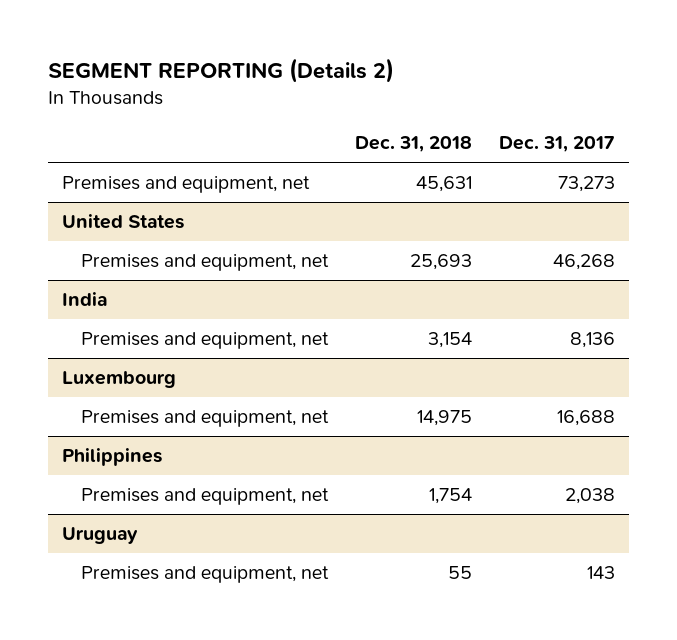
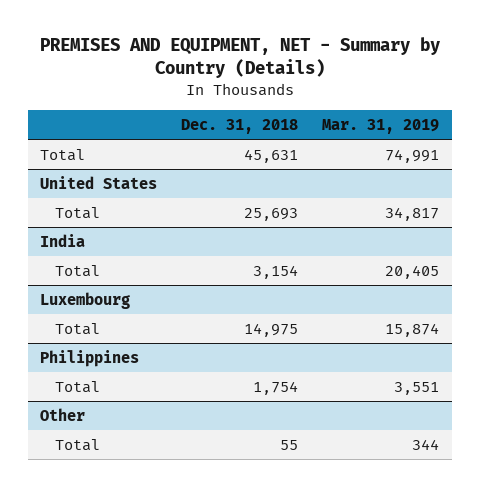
- SEGMENT REPORTING (Details 2)
+ PREMISES AND EQUIPMENT, NET - Summary by Country (Details)
- | Dec. 31, 2018 | Dec. 31, 2017
+ | Dec. 31, 2018 | Mar. 31, 2019
- Premises and equipment, net | 45,631 | 73,273
+ Total | 45,631 | 74,991
@ United States
- Premises and equipment, net | 25,693 | 46,268
+ Total | 25,693 | 34,817
@ India
- Premises and equipment, net | 3,154 | 8,136
+ Total | 3,154 | 20,405
@ Luxembourg
- Premises and equipment, net | 14,975 | 16,688
+ Total | 14,975 | 15,874
@ Philippines
- Premises and equipment, net | 1,754 | 2,038
- Uruguay
- Premises and equipment, net | 55 | 143
@ Philippines
+ Total | 1,754 | 3,551
+ Other
+ Total | 55 | 344

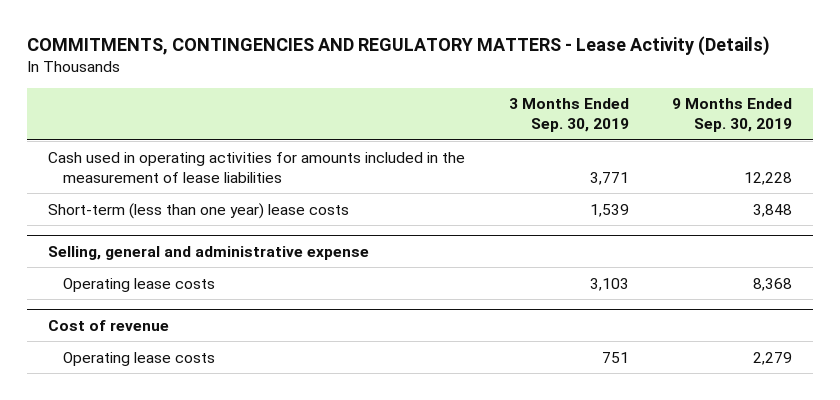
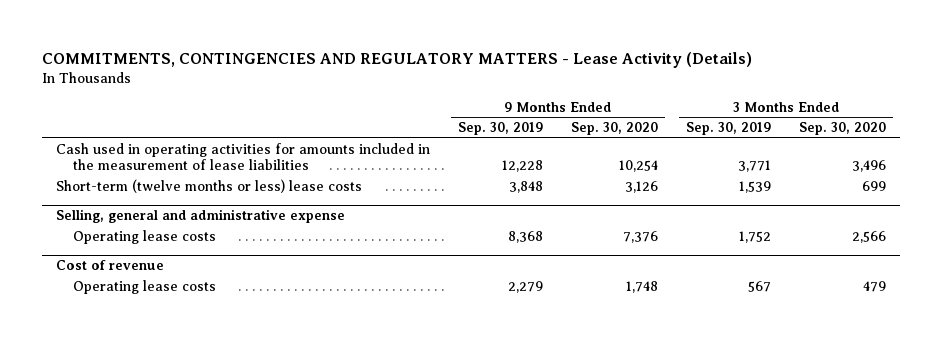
- | 3 Months Ended Sep. 30, 2019 | 9 Months Ended Sep. 30, 2019
+ | 9 Months Ended Sep. 30, 2019 | 9 Months Ended Sep. 30, 2020 | 3 Months Ended Sep. 30, 2019 | 3 Months Ended Sep. 30, 2020
- Short-term (less than one year) lease costs | 1,539 | 3,848
+ Short-term (twelve months or less) lease costs | 3,848 | 3,126 | 1,539 | 699
@ Selling, general and administrative expense
- Operating lease costs | 3,103 | 8,368
+ Operating lease costs | 8,368 | 7,376 | 1,752 | 2,566
@ Cost of revenue
- Operating lease costs | 751 | 2,279
+ Operating lease costs | 2,279 | 1,748 | 567 | 479

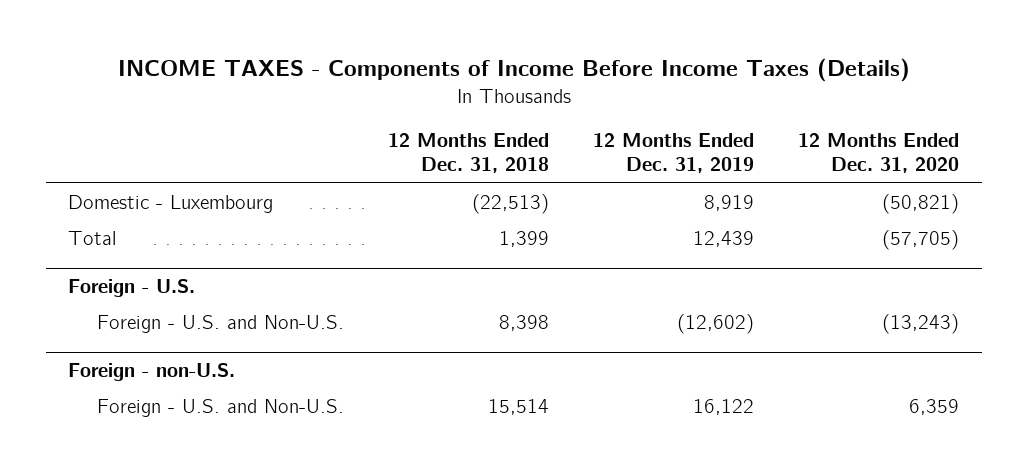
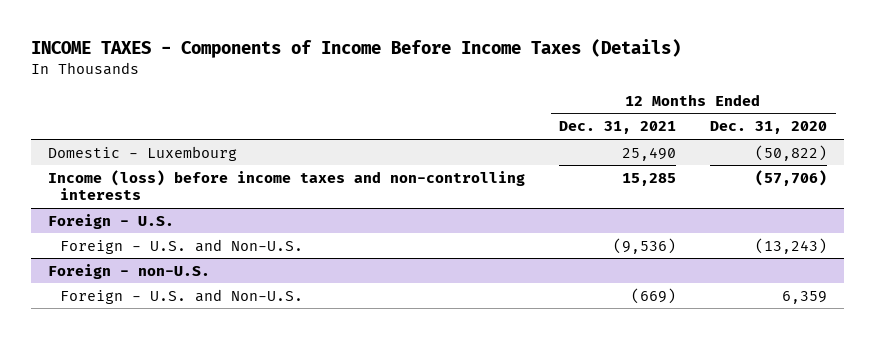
- | 12 Months Ended Dec. 31, 2018 | 12 Months Ended Dec. 31, 2019 | 12 Months Ended Dec. 31, 2020
+ | 12 Months Ended Dec. 31, 2021 | 12 Months Ended Dec. 31, 2020
- Domestic - Luxembourg | (22,513) | 8,919 | (50,821)
- Total | 1,399 | 12,439 | (57,705)
+ Domestic - Luxembourg | 25,490 | (50,822)
+ Income (loss) before income taxes and non-controlling interests | 15,285 | (57,706)

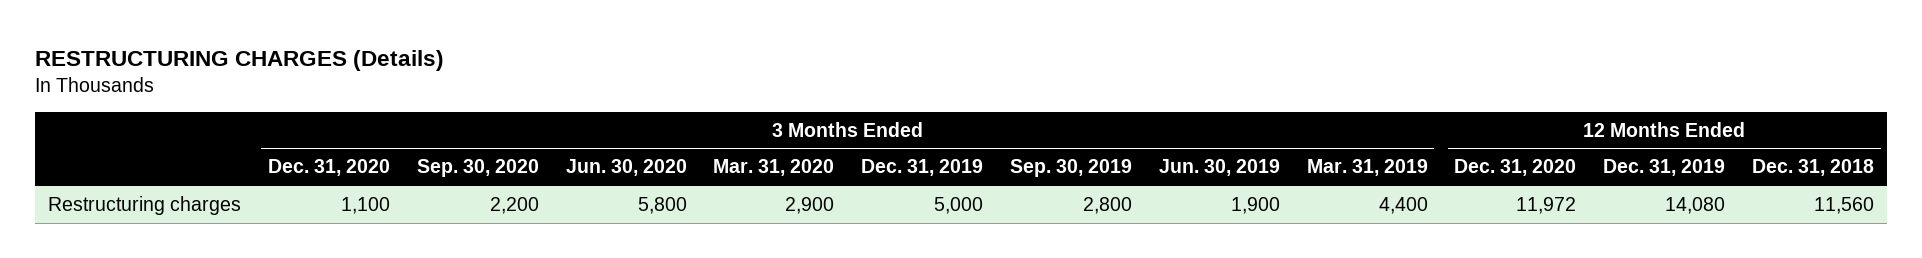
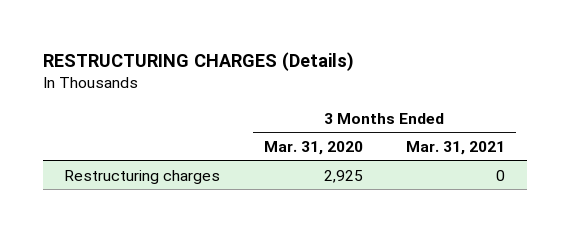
- | 3 Months Ended Dec. 31, 2020 | 3 Months Ended Sep. 30, 2020 | 3 Months Ended Jun. 30, 2020 | 3 Months Ended Mar. 31, 2020 | 3 Months Ended Dec. 31, 2019 | 3 Months Ended Sep. 30, 2019 | 3 Months Ended Jun. 30, 2019 | 3 Months Ended Mar. 31, 2019 | 12 Months Ended Dec. 31, 2020 | 12 Months Ended Dec. 31, 2019 | 12 Months Ended Dec. 31, 2018
+ | 3 Months Ended Mar. 31, 2020 | 3 Months Ended Mar. 31, 2021
- Restructuring charges | 1,100 | 2,200 | 5,800 | 2,900 | 5,000 | 2,800 | 1,900 | 4,400 | 11,972 | 14,080 | 11,560
+ Restructuring charges | 2,925 | 0

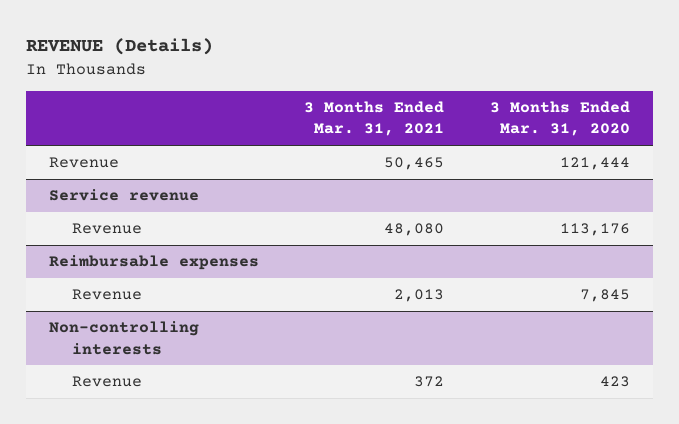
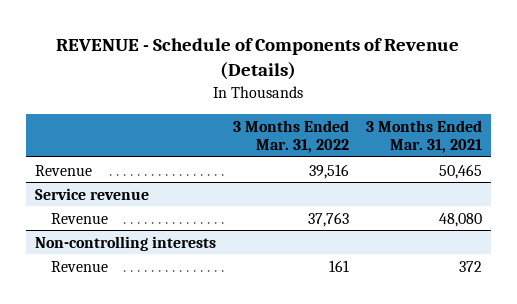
- REVENUE (Details)
+ REVENUE - Schedule of Components of Revenue (Details)
- | 3 Months Ended Mar. 31, 2021 | 3 Months Ended Mar. 31, 2020
+ | 3 Months Ended Mar. 31, 2022 | 3 Months Ended Mar. 31, 2021
- Reimbursable expenses
- Revenue | 2,013 | 7,845

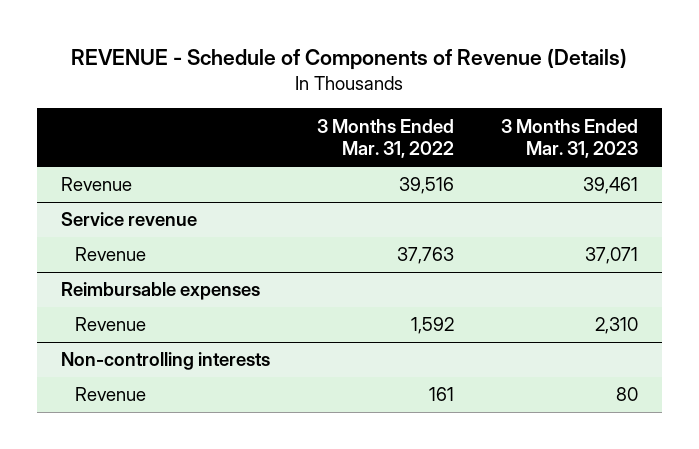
- | 3 Months Ended Mar. 31, 2022 | 3 Months Ended Mar. 31, 2021
+ | 3 Months Ended Mar. 31, 2022 | 3 Months Ended Mar. 31, 2023
+ Reimbursable expenses
+ Revenue | 1,592 | 2,310

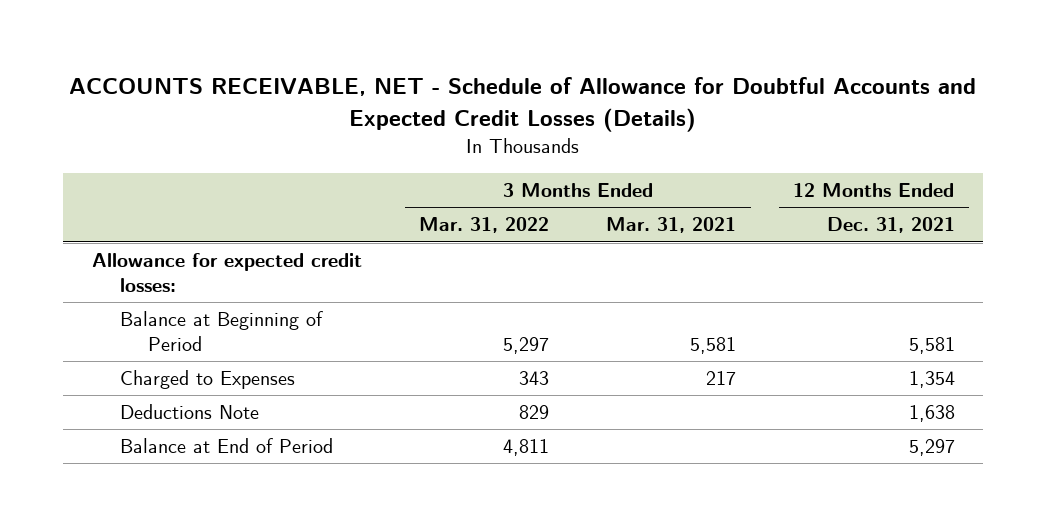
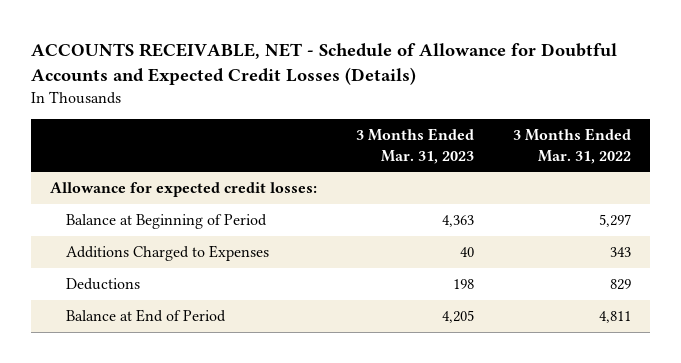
- | 3 Months Ended Mar. 31, 2022 | 3 Months Ended Mar. 31, 2021 | 12 Months Ended Dec. 31, 2021
+ | 3 Months Ended Mar. 31, 2023 | 3 Months Ended Mar. 31, 2022
- Charged to Expenses | 343 | 217 | 1,354
- Deductions Note | 829 | | 1,638
+ Additions Charged to Expenses | 40 | 343
+ Deductions | 198 | 829

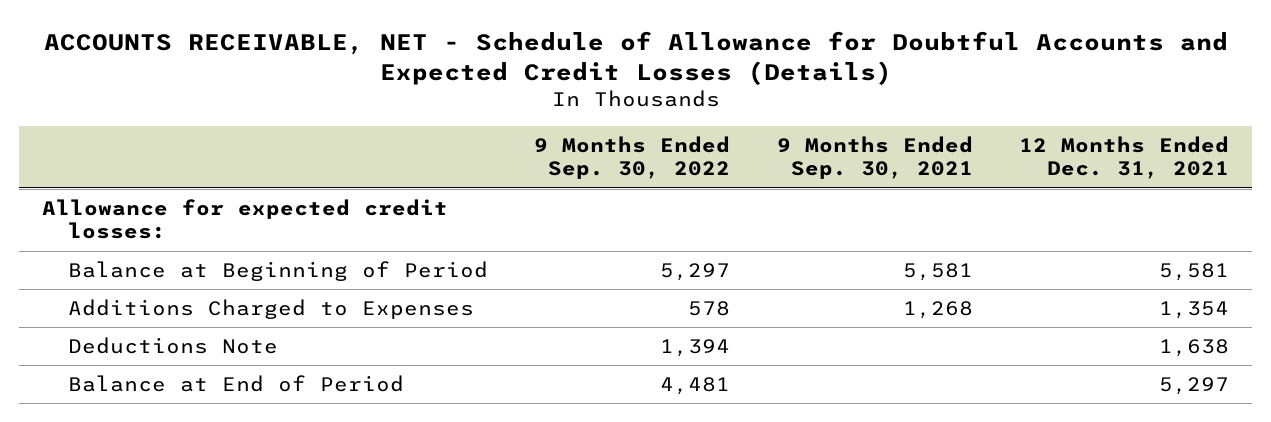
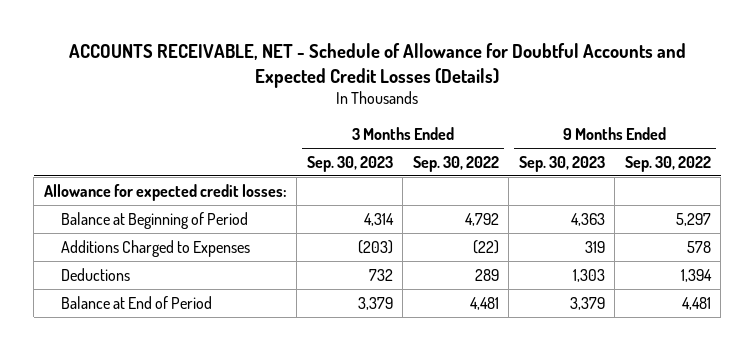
- | 9 Months Ended Sep. 30, 2022 | 9 Months Ended Sep. 30, 2021 | 12 Months Ended Dec. 31, 2021
+ | 3 Months Ended Sep. 30, 2023 | 3 Months Ended Sep. 30, 2022 | 9 Months Ended Sep. 30, 2023 | 9 Months Ended Sep. 30, 2022
- Deductions Note | 1,394 | | 1,638
+ Deductions | 732 | 289 | 1,303 | 1,394

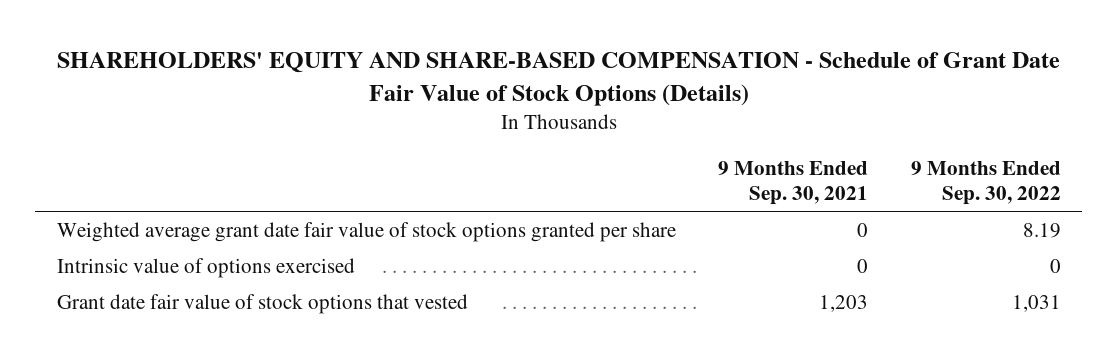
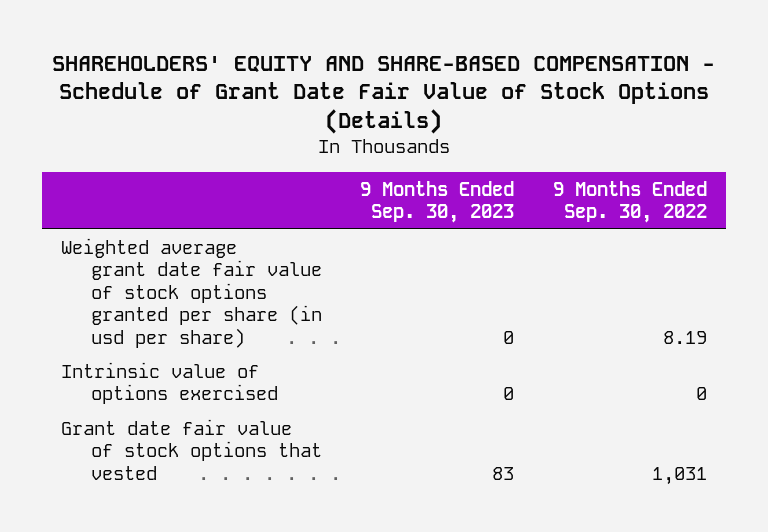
- | 9 Months Ended Sep. 30, 2021 | 9 Months Ended Sep. 30, 2022
+ | 9 Months Ended Sep. 30, 2023 | 9 Months Ended Sep. 30, 2022
- Weighted average grant date fair value of stock options granted per share | 0 | 8.19
+ Weighted average grant date fair value of stock options granted per share (in usd per share) | 0 | 8.19

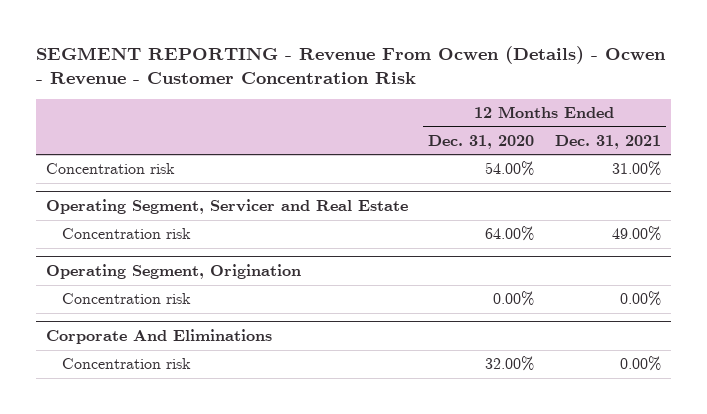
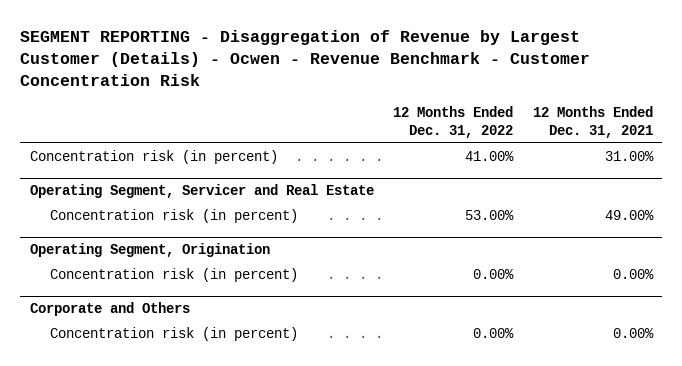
- SEGMENT REPORTING - Revenue From Ocwen (Details) - Ocwen - Revenue - Customer Concentration Risk
+ SEGMENT REPORTING - Disaggregation of Revenue by Largest Customer (Details) - Ocwen - Revenue Benchmark - Customer Concentration Risk
- | 12 Months Ended Dec. 31, 2020 | 12 Months Ended Dec. 31, 2021
+ | 12 Months Ended Dec. 31, 2022 | 12 Months Ended Dec. 31, 2021
- Concentration risk | 54.00% | 31.00%
+ Concentration risk (in percent) | 41.00% | 31.00%
@ Operating Segment, Servicer and Real Estate
- Concentration risk | 64.00% | 49.00%
+ Concentration risk (in percent) | 53.00% | 49.00%
@ Operating Segment, Origination
- Concentration risk | 0.00% | 0.00%
- Corporate And Eliminations
- Concentration risk | 32.00% | 0.00%
@ Operating Segment, Origination
+ Concentration risk (in percent) | 0.00% | 0.00%
+ Corporate and Others
+ Concentration risk (in percent) | 0.00% | 0.00%

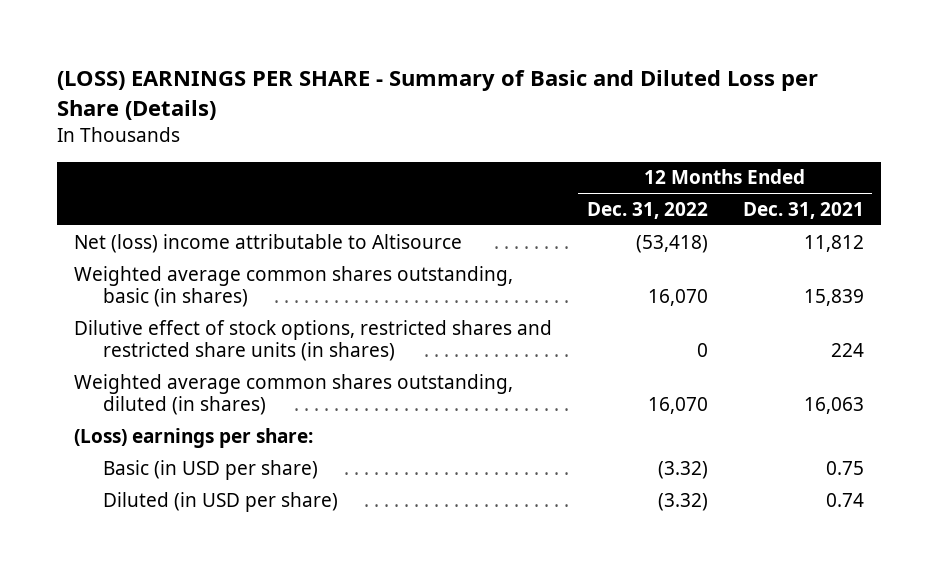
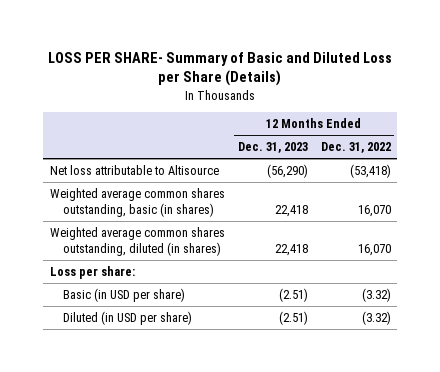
- (LOSS) EARNINGS PER SHARE - Summary of Basic and Diluted Loss per Share (Details)
+ LOSS PER SHARE- Summary of Basic and Diluted Loss per Share (Details)
- | 12 Months Ended Dec. 31, 2022 | 12 Months Ended Dec. 31, 2021
+ | 12 Months Ended Dec. 31, 2023 | 12 Months Ended Dec. 31, 2022
- Net (loss) income attributable to Altisource | (53,418) | 11,812
+ Net loss attributable to Altisource | (56,290) | (53,418)
- Dilutive effect of stock options, restricted shares and restricted share units (in shares) | 0 | 224
- (Loss) earnings per share:
+ Loss per share:

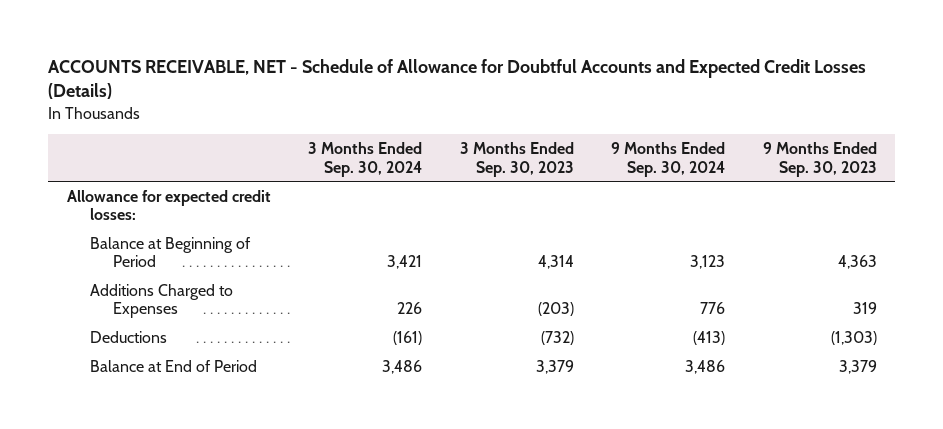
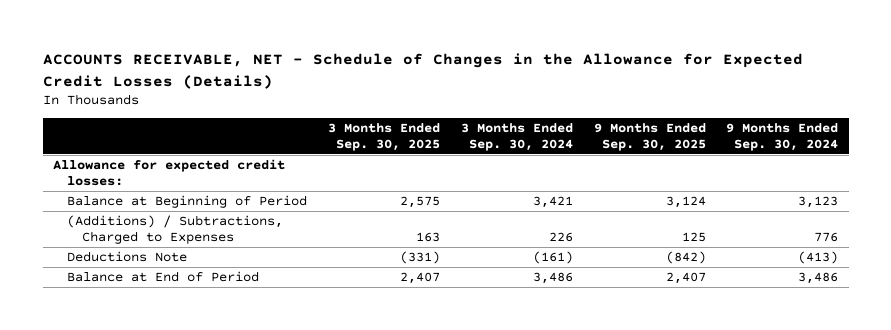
- ACCOUNTS RECEIVABLE, NET - Schedule of Allowance for Doubtful Accounts and Expected Credit Losses (Details)
+ ACCOUNTS RECEIVABLE, NET - Schedule of Changes in the Allowance for Expected Credit Losses (Details)
- | 3 Months Ended Sep. 30, 2024 | 3 Months Ended Sep. 30, 2023 | 9 Months Ended Sep. 30, 2024 | 9 Months Ended Sep. 30, 2023
+ | 3 Months Ended Sep. 30, 2025 | 3 Months Ended Sep. 30, 2024 | 9 Months Ended Sep. 30, 2025 | 9 Months Ended Sep. 30, 2024
- Additions Charged to Expenses | 226 | (203) | 776 | 319
- Deductions | (161) | (732) | (413) | (1,303)
+ (Additions) / Subtractions, Charged to Expenses | 163 | 226 | 125 | 776
+ Deductions Note | (331) | (161) | (842) | (413)

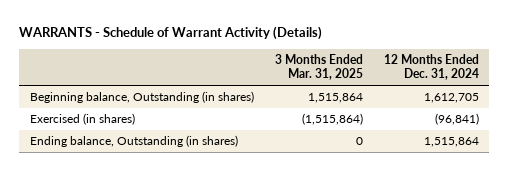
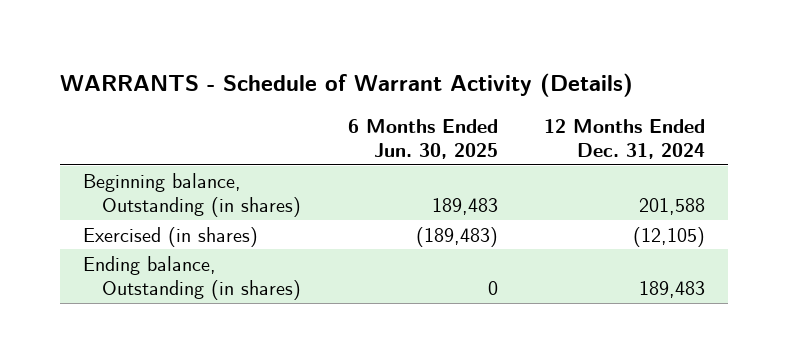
- | 3 Months Ended Mar. 31, 2025 | 12 Months Ended Dec. 31, 2024
+ | 6 Months Ended Jun. 30, 2025 | 12 Months Ended Dec. 31, 2024
- Beginning balance, Outstanding (in shares) | 1,515,864 | 1,612,705
- Exercised (in shares) | (1,515,864) | (96,841)
- Ending balance, Outstanding (in shares) | 0 | 1,515,864
+ Beginning balance, Outstanding (in shares) | 189,483 | 201,588
+ Exercised (in shares) | (189,483) | (12,105)
+ Ending balance, Outstanding (in shares) | 0 | 189,483

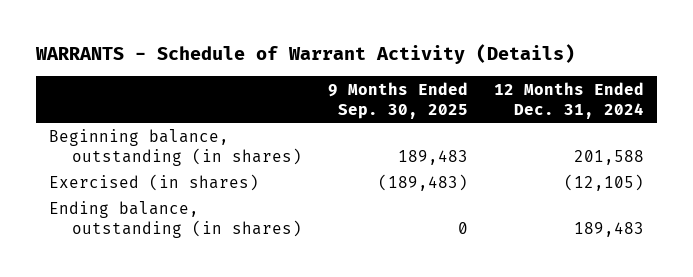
- | 6 Months Ended Jun. 30, 2025 | 12 Months Ended Dec. 31, 2024
+ | 9 Months Ended Sep. 30, 2025 | 12 Months Ended Dec. 31, 2024
- Beginning balance, Outstanding (in shares) | 189,483 | 201,588
+ Beginning balance, outstanding (in shares) | 189,483 | 201,588
- Ending balance, Outstanding (in shares) | 0 | 189,483
+ Ending balance, outstanding (in shares) | 0 | 189,483

